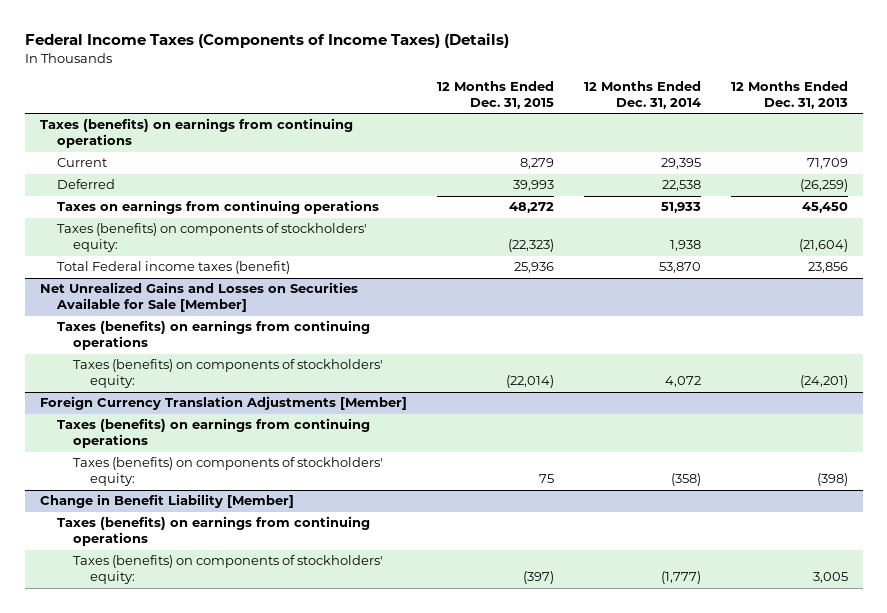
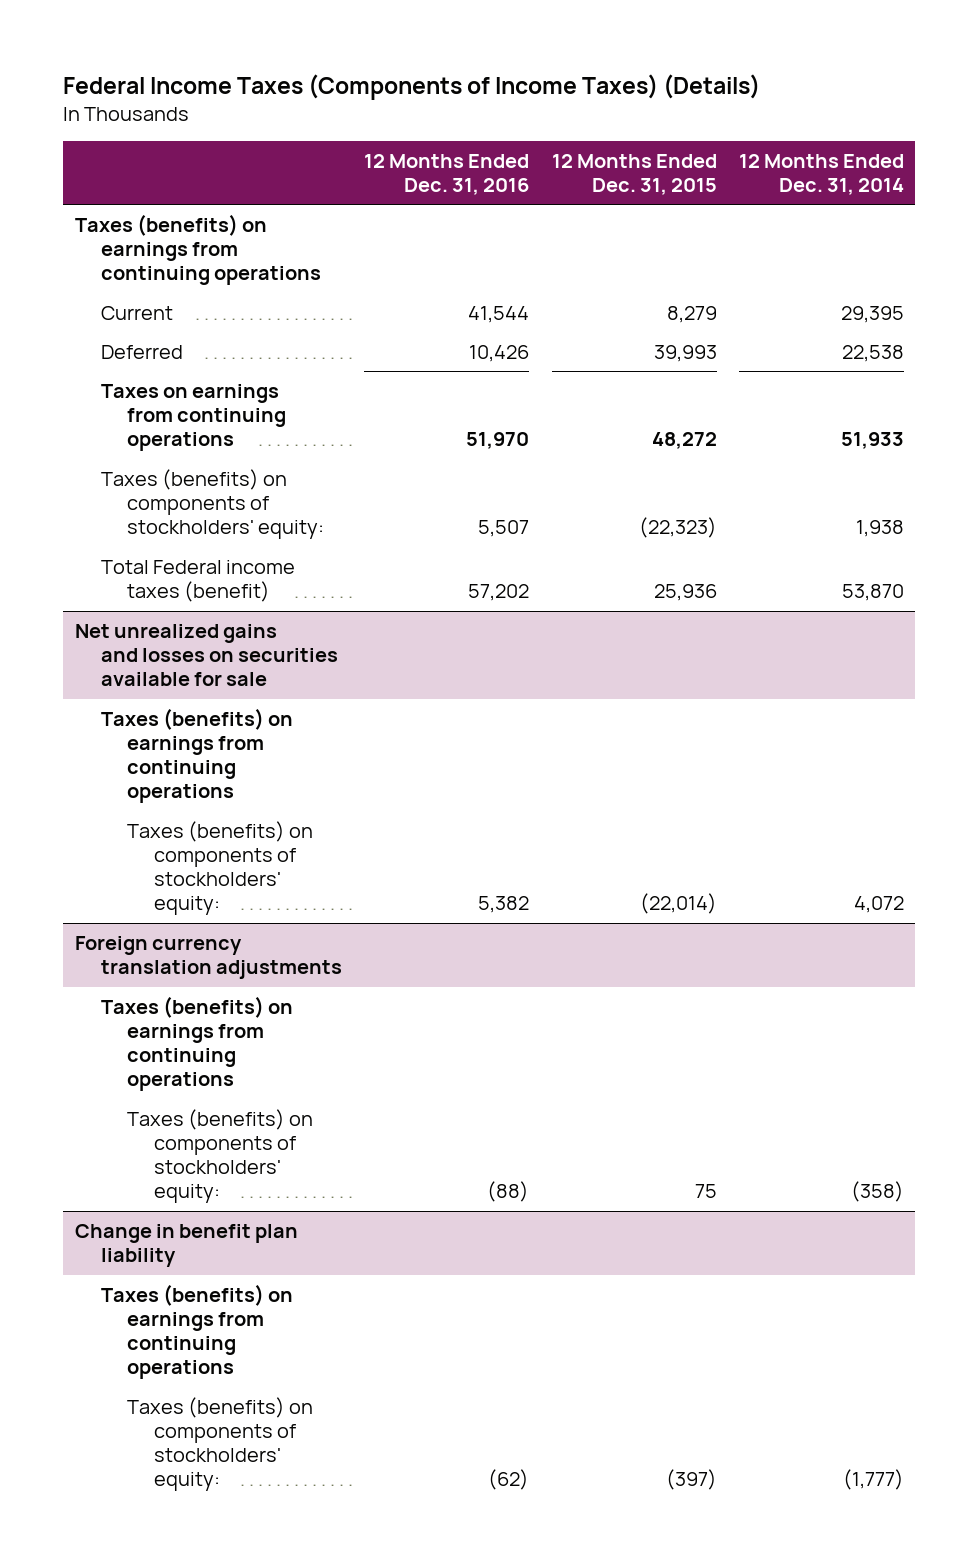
- | 12 Months Ended Dec. 31, 2015 | 12 Months Ended Dec. 31, 2014 | 12 Months Ended Dec. 31, 2013
+ | 12 Months Ended Dec. 31, 2016 | 12 Months Ended Dec. 31, 2015 | 12 Months Ended Dec. 31, 2014
- Net Unrealized Gains and Losses on Securities Available for Sale [Member]
+ Net unrealized gains and losses on securities available for sale
- Foreign Currency Translation Adjustments [Member]
+ Foreign currency translation adjustments
- Change in Benefit Liability [Member]
+ Change in benefit plan liability

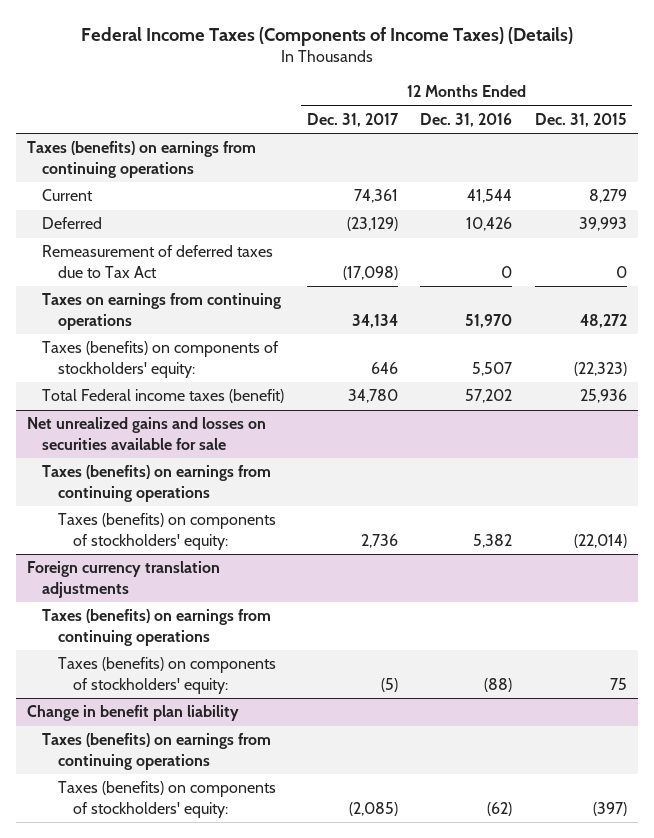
- | 12 Months Ended Dec. 31, 2016 | 12 Months Ended Dec. 31, 2015 | 12 Months Ended Dec. 31, 2014
+ | 12 Months Ended Dec. 31, 2017 | 12 Months Ended Dec. 31, 2016 | 12 Months Ended Dec. 31, 2015
+ Remeasurement of deferred taxes due to Tax Act | (17,098) | 0 | 0

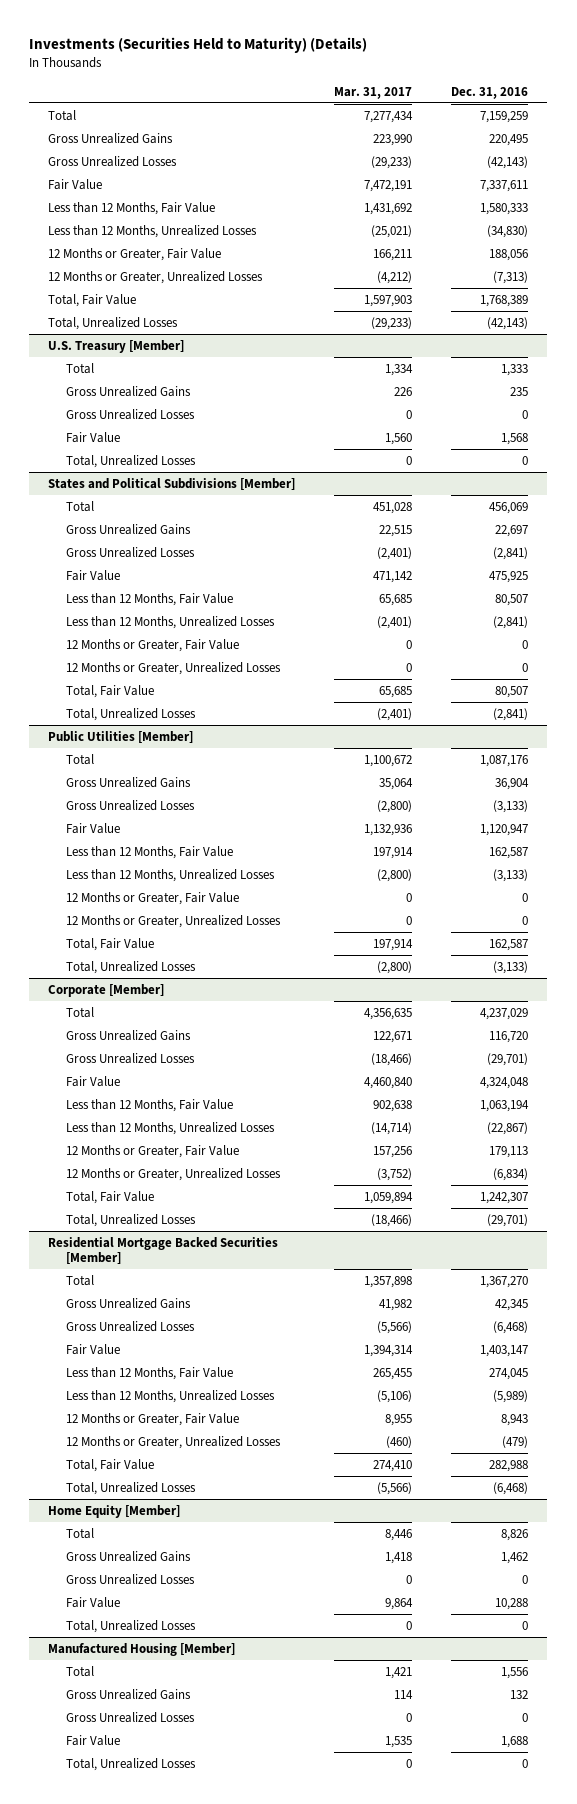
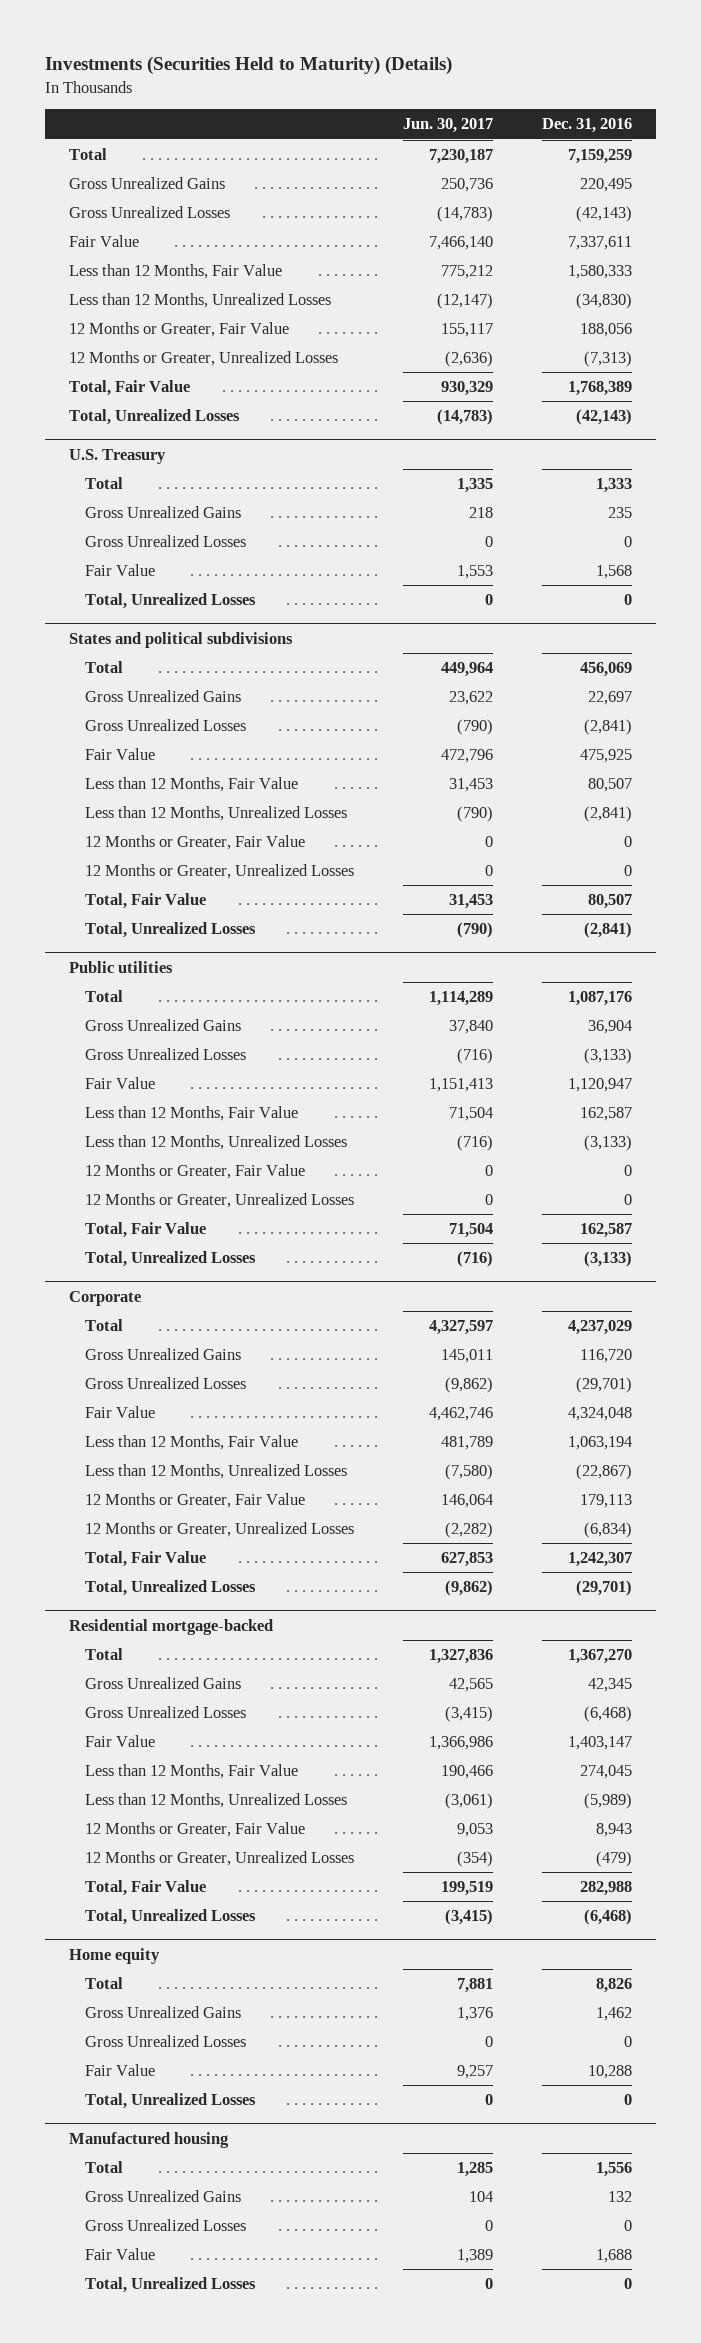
- | Mar. 31, 2017 | Dec. 31, 2016
+ | Jun. 30, 2017 | Dec. 31, 2016
- U.S. Treasury [Member]
+ U.S. Treasury
- States and Political Subdivisions [Member]
+ States and political subdivisions
- Public Utilities [Member]
+ Public utilities
- Corporate [Member]
+ Corporate
- Residential Mortgage Backed Securities [Member]
+ Residential mortgage-backed
- Home Equity [Member]
+ Home equity
- Manufactured Housing [Member]
+ Manufactured housing

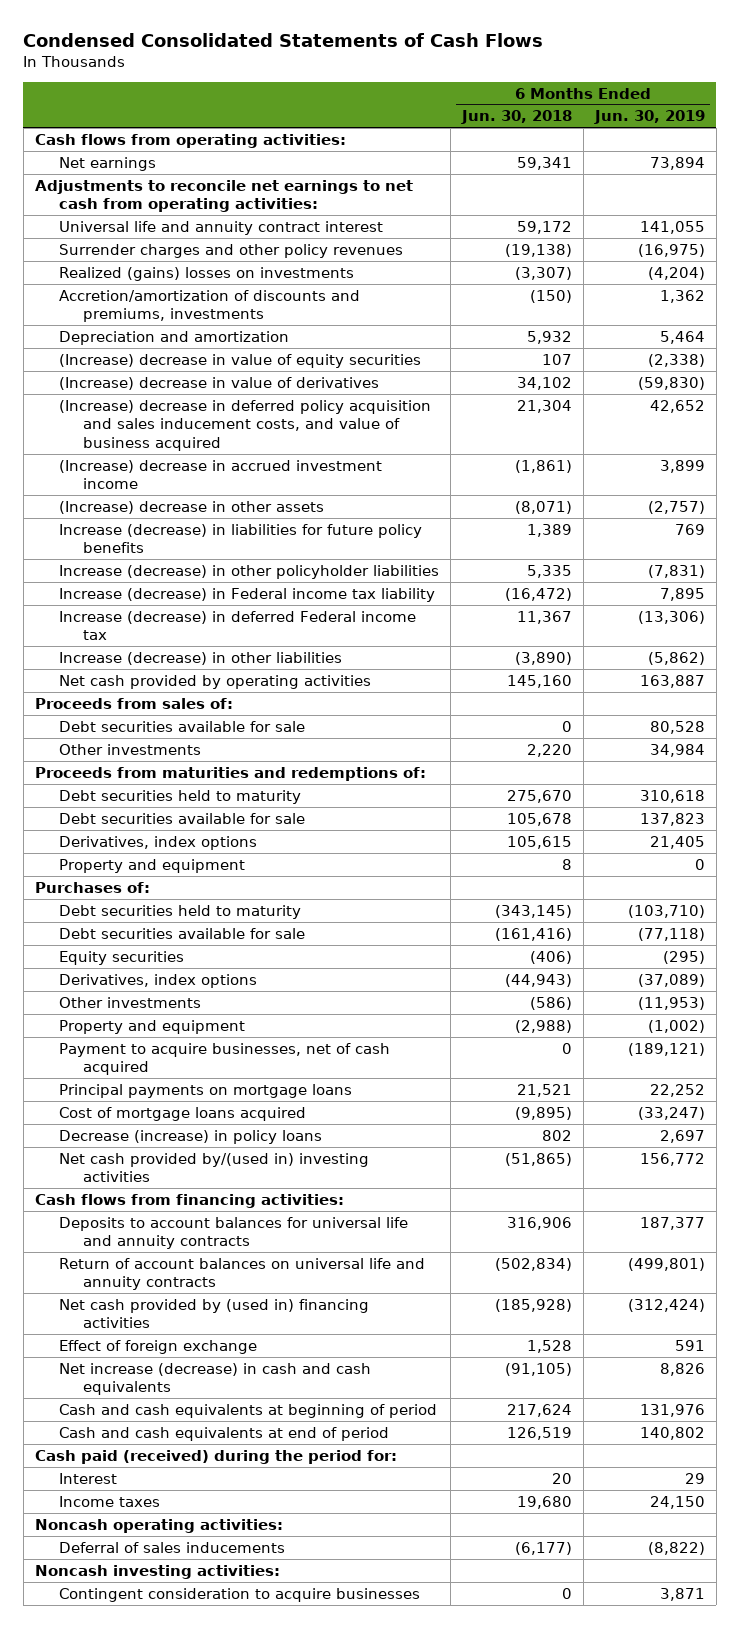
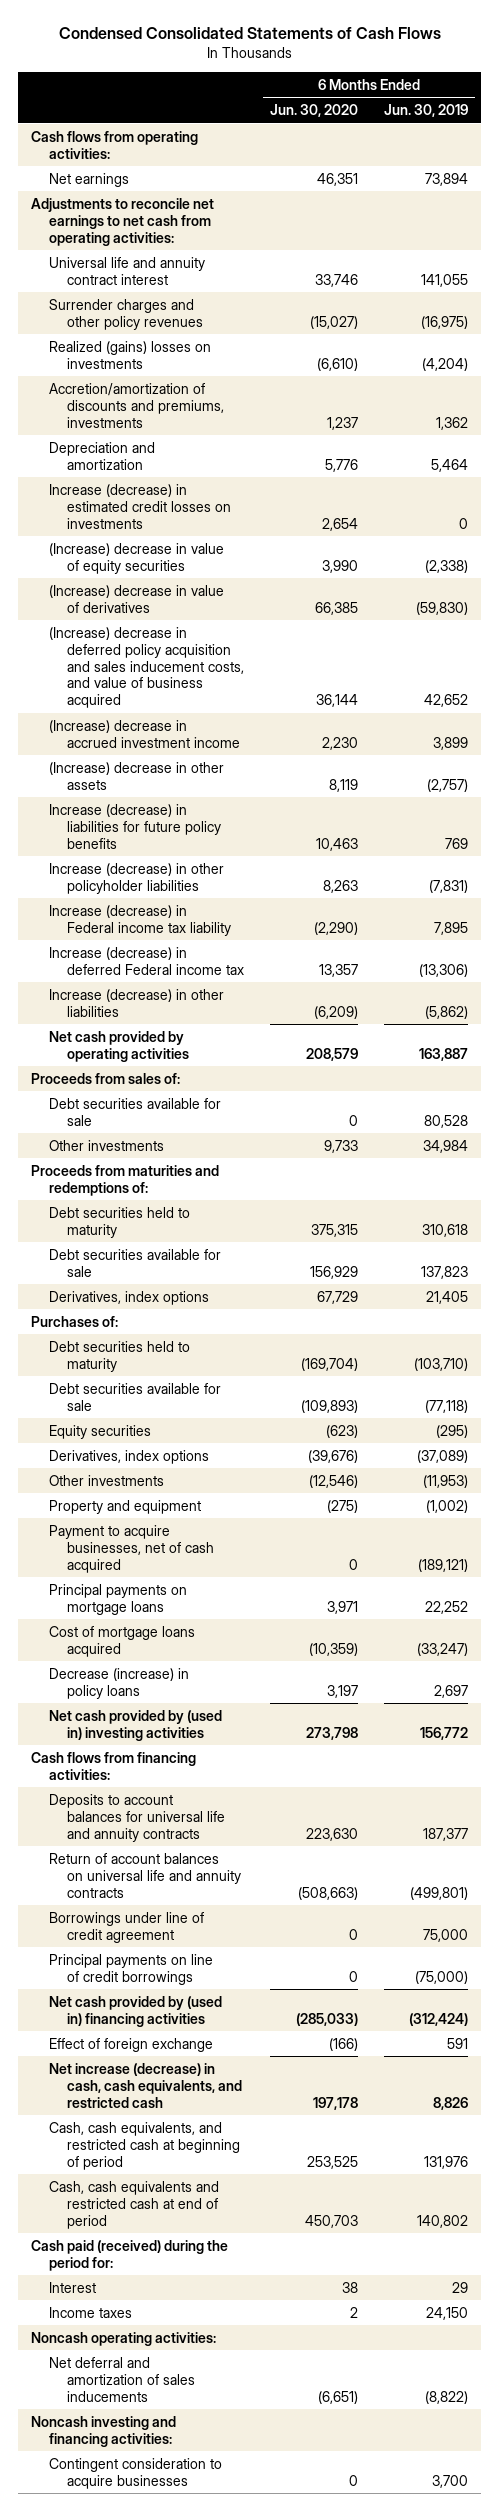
- | 6 Months Ended Jun. 30, 2018 | 6 Months Ended Jun. 30, 2019
+ | 6 Months Ended Jun. 30, 2020 | 6 Months Ended Jun. 30, 2019
+ Increase (decrease) in estimated credit losses on investments | 2,654 | 0
- Property and equipment | 8 | 0
- Net cash provided by/(used in) investing activities | (51,865) | 156,772
+ Net cash provided by (used in) investing activities | 273,798 | 156,772
+ Borrowings under line of credit agreement | 0 | 75,000
+ Principal payments on line of credit borrowings | 0 | (75,000)
- Net increase (decrease) in cash and cash equivalents | (91,105) | 8,826
- Cash and cash equivalents at beginning of period | 217,624 | 131,976
- Cash and cash equivalents at end of period | 126,519 | 140,802
+ Net increase (decrease) in cash, cash equivalents, and restricted cash | 197,178 | 8,826
+ Cash, cash equivalents, and restricted cash at beginning of period | 253,525 | 131,976
+ Cash, cash equivalents and restricted cash at end of period | 450,703 | 140,802
- Deferral of sales inducements | (6,177) | (8,822)
- Noncash investing activities:
- Contingent consideration to acquire businesses | 0 | 3,871
+ Net deferral and amortization of sales inducements | (6,651) | (8,822)
+ Noncash investing and financing activities:
+ Contingent consideration to acquire businesses | 0 | 3,700

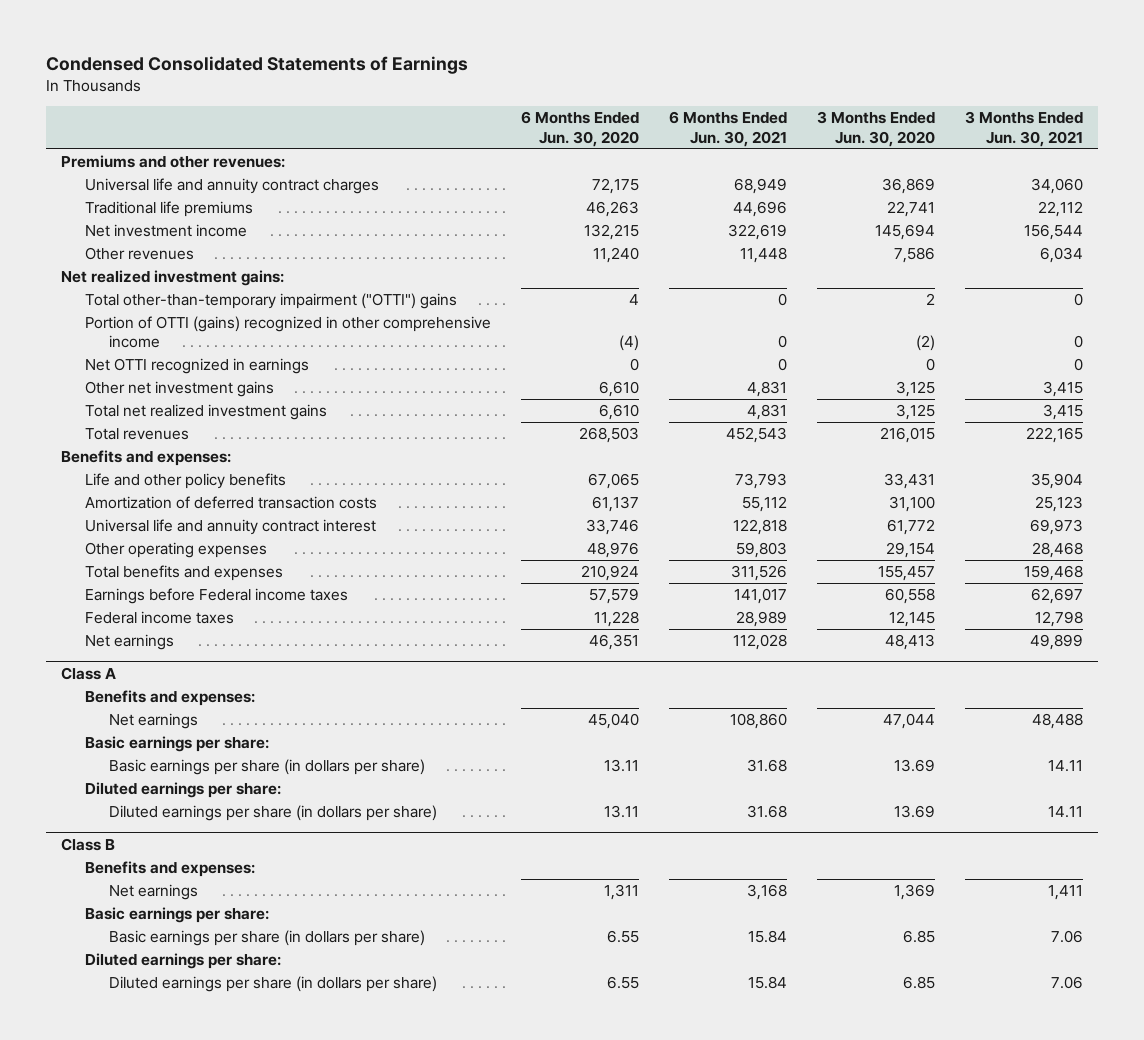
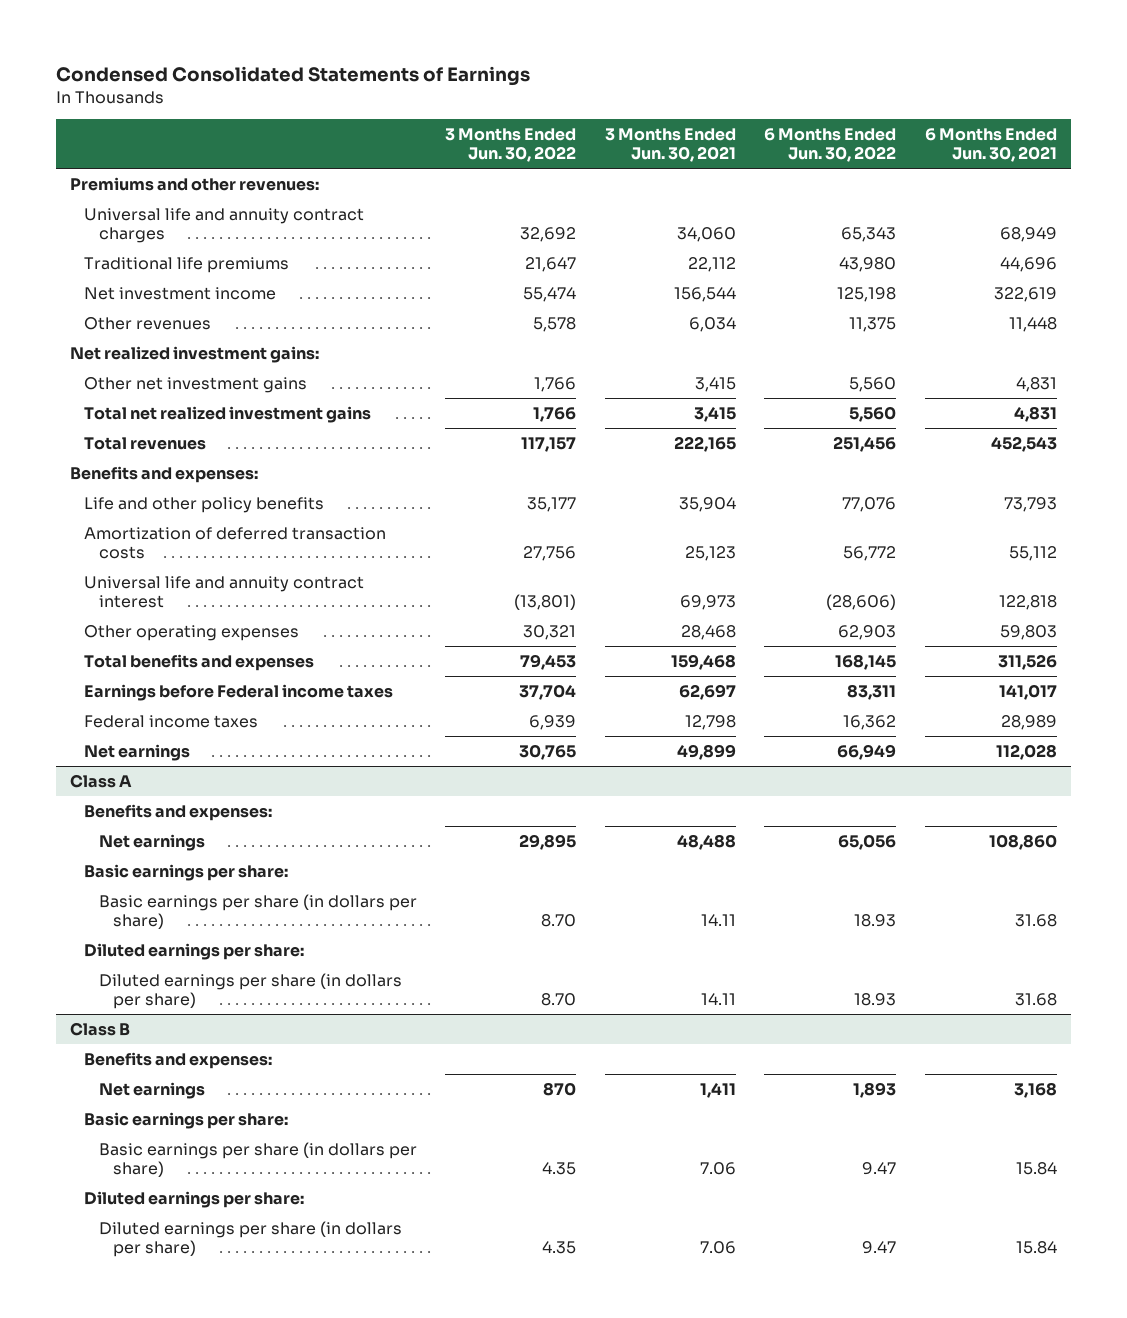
- | 6 Months Ended Jun. 30, 2020 | 6 Months Ended Jun. 30, 2021 | 3 Months Ended Jun. 30, 2020 | 3 Months Ended Jun. 30, 2021
+ | 3 Months Ended Jun. 30, 2022 | 3 Months Ended Jun. 30, 2021 | 6 Months Ended Jun. 30, 2022 | 6 Months Ended Jun. 30, 2021
- Total other-than-temporary impairment ("OTTI") gains | 4 | 0 | 2 | 0
- Portion of OTTI (gains) recognized in other comprehensive income | (4) | 0 | (2) | 0
- Net OTTI recognized in earnings | 0 | 0 | 0 | 0

